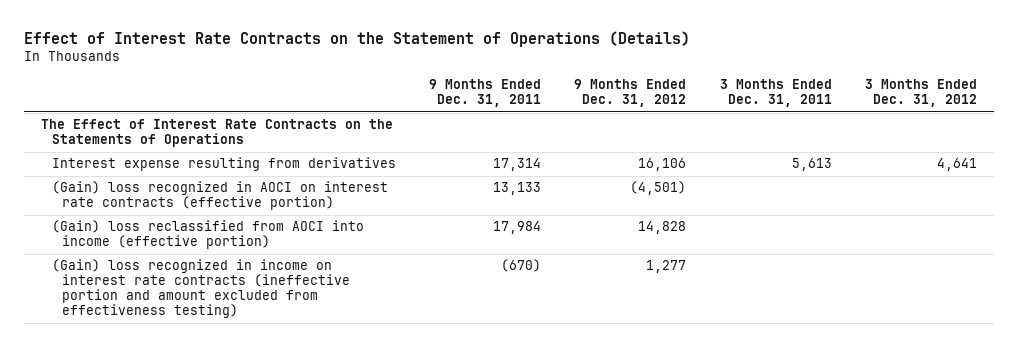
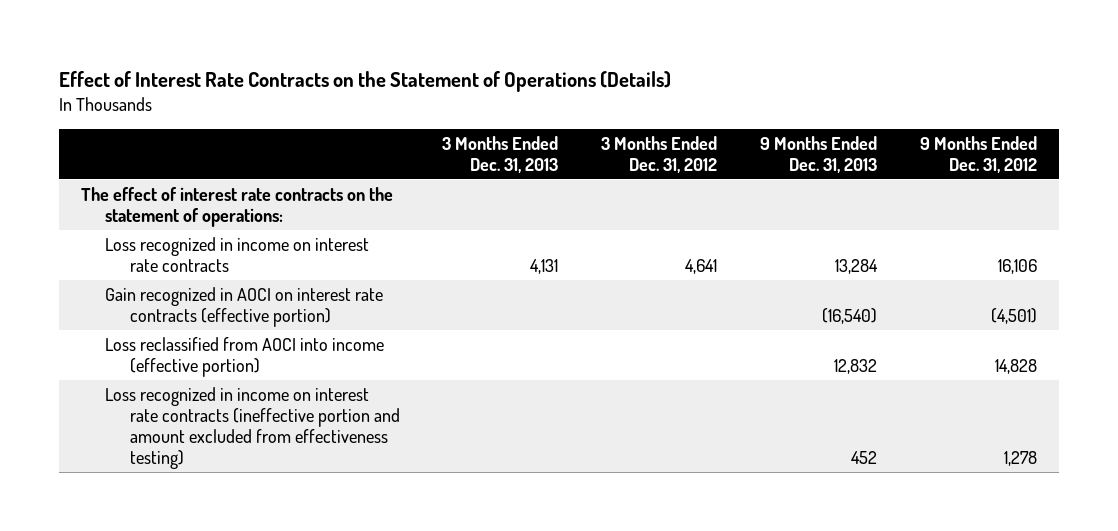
- | 9 Months Ended Dec. 31, 2011 | 9 Months Ended Dec. 31, 2012 | 3 Months Ended Dec. 31, 2011 | 3 Months Ended Dec. 31, 2012
+ | 3 Months Ended Dec. 31, 2013 | 3 Months Ended Dec. 31, 2012 | 9 Months Ended Dec. 31, 2013 | 9 Months Ended Dec. 31, 2012
- The Effect of Interest Rate Contracts on the Statements of Operations
- Interest expense resulting from derivatives | 17,314 | 16,106 | 5,613 | 4,641
- (Gain) loss recognized in AOCI on interest rate contracts (effective portion) | 13,133 | (4,501) | |
- (Gain) loss reclassified from AOCI into income (effective portion) | 17,984 | 14,828 | |
- (Gain) loss recognized in income on interest rate contracts (ineffective portion and amount excluded from effectiveness testing) | (670) | 1,277 | |
+ The effect of interest rate contracts on the statement of operations:
+ Loss recognized in income on interest rate contracts | 4,131 | 4,641 | 13,284 | 16,106
+ Gain recognized in AOCI on interest rate contracts (effective portion) | | | (16,540) | (4,501)
+ Loss reclassified from AOCI into income (effective portion) | | | 12,832 | 14,828
+ Loss recognized in income on interest rate contracts (ineffective portion and amount excluded from effectiveness testing) | | | 452 | 1,278

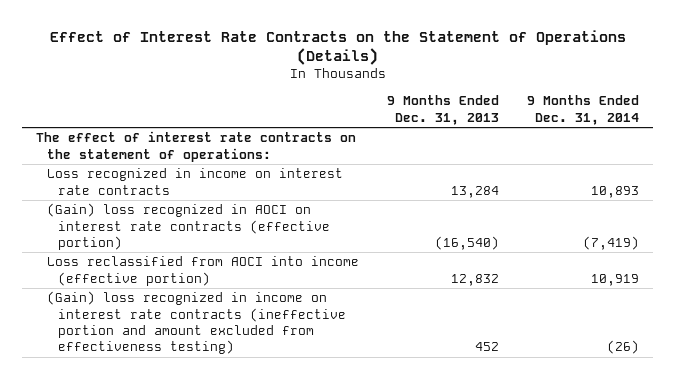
- | 3 Months Ended Dec. 31, 2013 | 3 Months Ended Dec. 31, 2012 | 9 Months Ended Dec. 31, 2013 | 9 Months Ended Dec. 31, 2012
+ | 9 Months Ended Dec. 31, 2013 | 9 Months Ended Dec. 31, 2014
- Gain recognized in AOCI on interest rate contracts (effective portion) | | | (16,540) | (4,501)
+ (Gain) loss recognized in AOCI on interest rate contracts (effective portion) | (16,540) | (7,419)
- Loss recognized in income on interest rate contracts (ineffective portion and amount excluded from effectiveness testing) | | | 452 | 1,278
+ (Gain) loss recognized in income on interest rate contracts (ineffective portion and amount excluded from effectiveness testing) | 452 | (26)

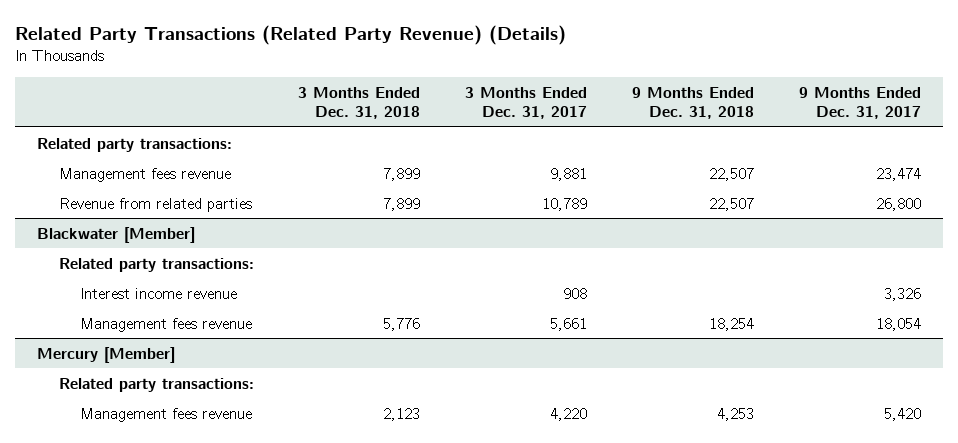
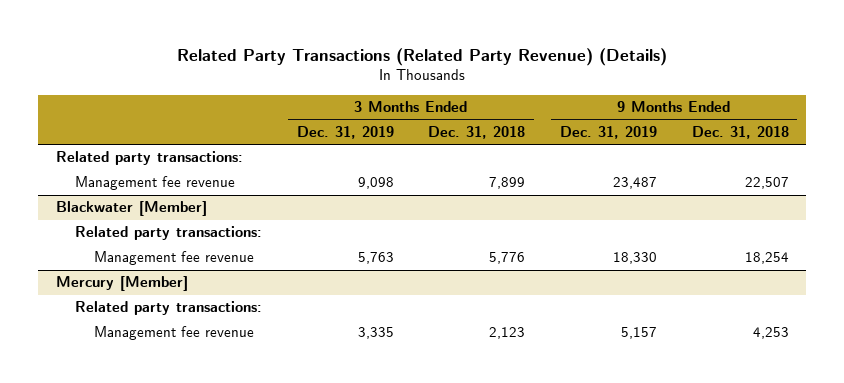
- | 3 Months Ended Dec. 31, 2018 | 3 Months Ended Dec. 31, 2017 | 9 Months Ended Dec. 31, 2018 | 9 Months Ended Dec. 31, 2017
+ | 3 Months Ended Dec. 31, 2019 | 3 Months Ended Dec. 31, 2018 | 9 Months Ended Dec. 31, 2019 | 9 Months Ended Dec. 31, 2018
- Management fees revenue | 7,899 | 9,881 | 22,507 | 23,474
- Revenue from related parties | 7,899 | 10,789 | 22,507 | 26,800
+ Management fee revenue | 9,098 | 7,899 | 23,487 | 22,507
@ Blackwater [Member]
- Interest income revenue | | 908 | | 3,326
- Management fees revenue | 5,776 | 5,661 | 18,254 | 18,054
+ Management fee revenue | 5,763 | 5,776 | 18,330 | 18,254
@ Mercury [Member]
- Management fees revenue | 2,123 | 4,220 | 4,253 | 5,420
+ Management fee revenue | 3,335 | 2,123 | 5,157 | 4,253

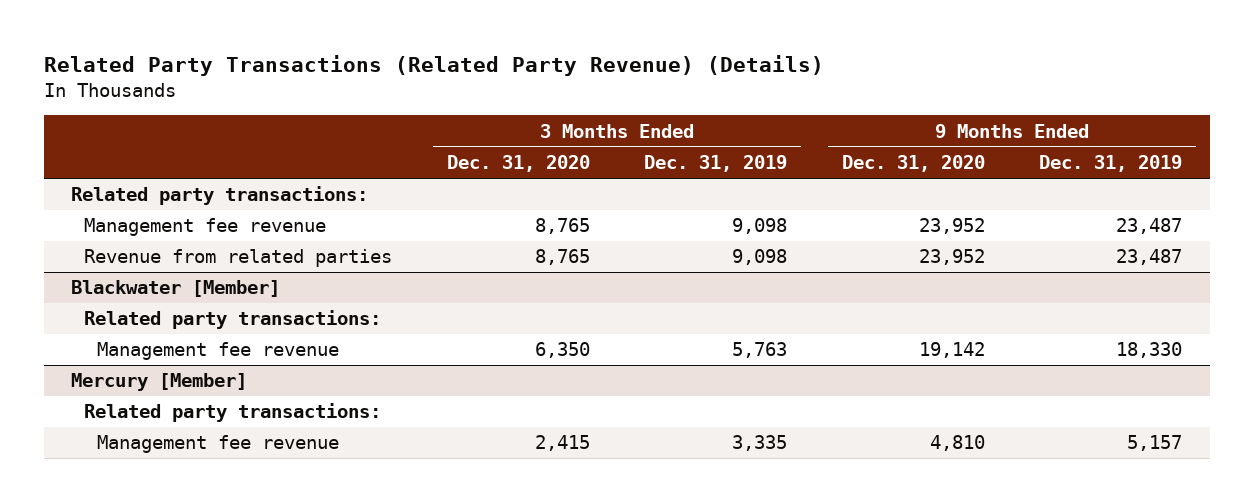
- | 3 Months Ended Dec. 31, 2019 | 3 Months Ended Dec. 31, 2018 | 9 Months Ended Dec. 31, 2019 | 9 Months Ended Dec. 31, 2018
+ | 3 Months Ended Dec. 31, 2020 | 3 Months Ended Dec. 31, 2019 | 9 Months Ended Dec. 31, 2020 | 9 Months Ended Dec. 31, 2019
+ Revenue from related parties | 8,765 | 9,098 | 23,952 | 23,487

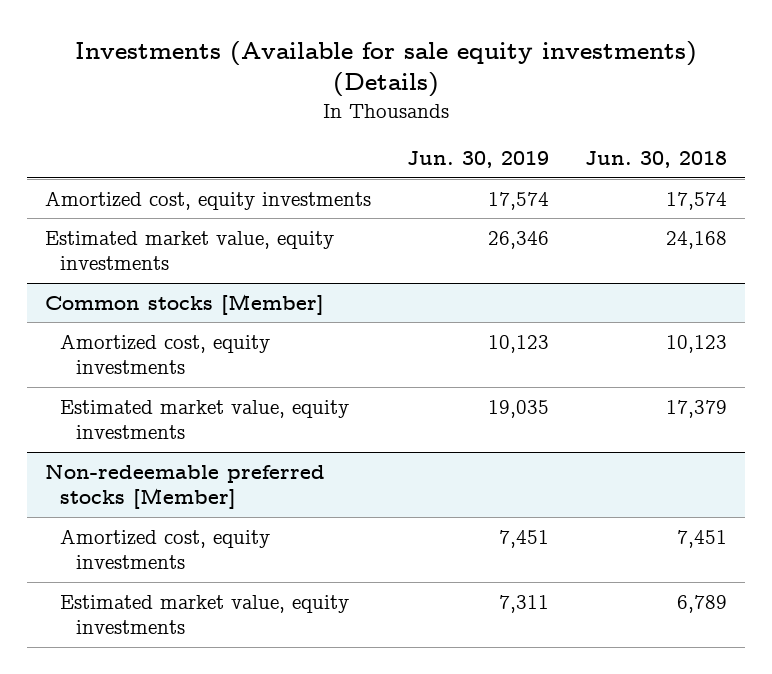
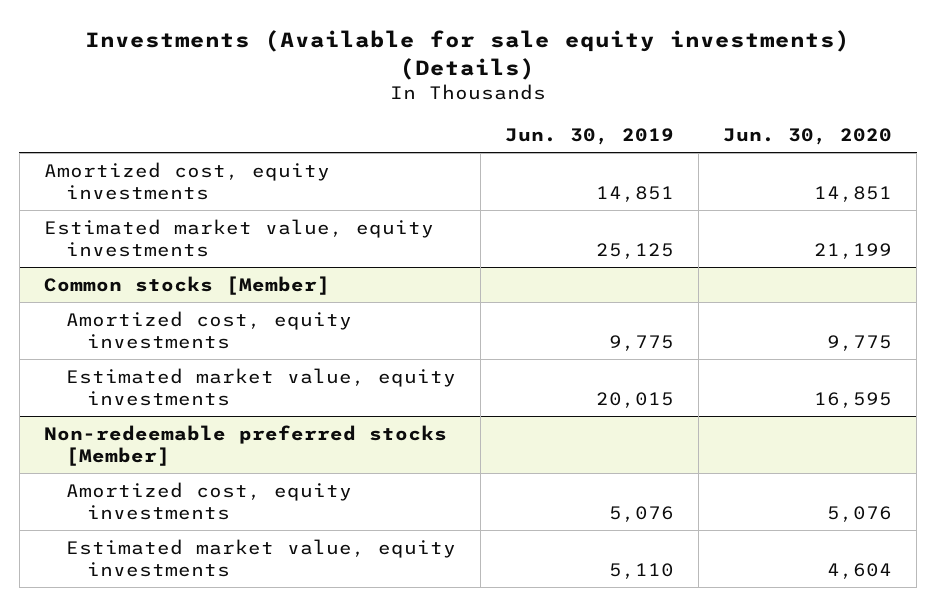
- | Jun. 30, 2019 | Jun. 30, 2018
+ | Jun. 30, 2019 | Jun. 30, 2020
- Amortized cost, equity investments | 17,574 | 17,574
- Estimated market value, equity investments | 26,346 | 24,168
+ Amortized cost, equity investments | 14,851 | 14,851
+ Estimated market value, equity investments | 25,125 | 21,199
@ Common stocks [Member]
- Amortized cost, equity investments | 10,123 | 10,123
- Estimated market value, equity investments | 19,035 | 17,379
+ Amortized cost, equity investments | 9,775 | 9,775
+ Estimated market value, equity investments | 20,015 | 16,595
@ Non-redeemable preferred stocks [Member]
- Amortized cost, equity investments | 7,451 | 7,451
- Estimated market value, equity investments | 7,311 | 6,789
+ Amortized cost, equity investments | 5,076 | 5,076
+ Estimated market value, equity investments | 5,110 | 4,604

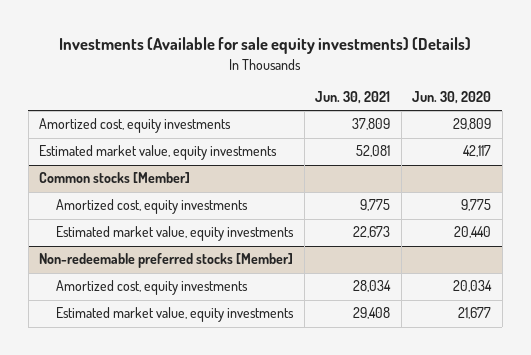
- | Jun. 30, 2019 | Jun. 30, 2020
+ | Jun. 30, 2021 | Jun. 30, 2020
- Amortized cost, equity investments | 14,851 | 14,851
- Estimated market value, equity investments | 25,125 | 21,199
+ Amortized cost, equity investments | 37,809 | 29,809
+ Estimated market value, equity investments | 52,081 | 42,117
@ Common stocks [Member]
- Estimated market value, equity investments | 20,015 | 16,595
+ Estimated market value, equity investments | 22,673 | 20,440
@ Non-redeemable preferred stocks [Member]
- Amortized cost, equity investments | 5,076 | 5,076
- Estimated market value, equity investments | 5,110 | 4,604
+ Amortized cost, equity investments | 28,034 | 20,034
+ Estimated market value, equity investments | 29,408 | 21,677

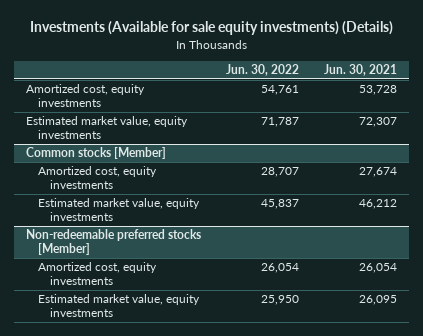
- | Jun. 30, 2021 | Jun. 30, 2020
+ | Jun. 30, 2022 | Jun. 30, 2021
- Amortized cost, equity investments | 37,809 | 29,809
- Estimated market value, equity investments | 52,081 | 42,117
+ Amortized cost, equity investments | 54,761 | 53,728
+ Estimated market value, equity investments | 71,787 | 72,307
@ Common stocks [Member]
- Amortized cost, equity investments | 9,775 | 9,775
- Estimated market value, equity investments | 22,673 | 20,440
+ Amortized cost, equity investments | 28,707 | 27,674
+ Estimated market value, equity investments | 45,837 | 46,212
@ Non-redeemable preferred stocks [Member]
- Amortized cost, equity investments | 28,034 | 20,034
- Estimated market value, equity investments | 29,408 | 21,677
+ Amortized cost, equity investments | 26,054 | 26,054
+ Estimated market value, equity investments | 25,950 | 26,095

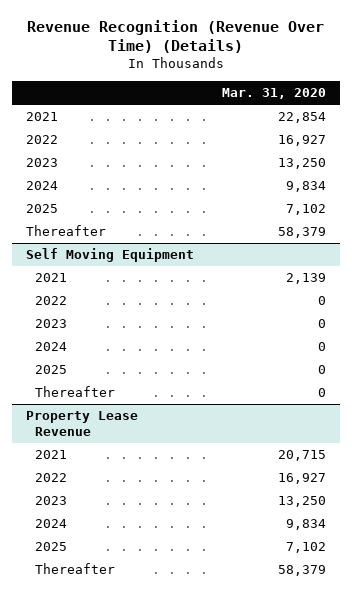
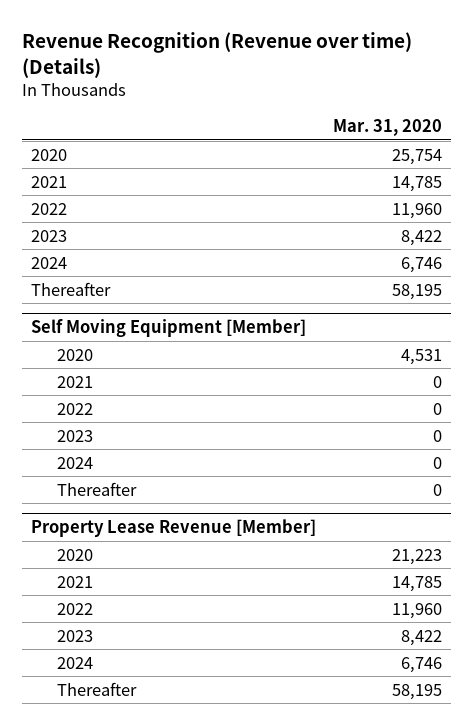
- Revenue Recognition (Revenue Over Time) (Details)
+ Revenue Recognition (Revenue over time) (Details)
- 2021 | 22,854
- 2022 | 16,927
- 2023 | 13,250
- 2024 | 9,834
- 2025 | 7,102
- Thereafter | 58,379
- Self Moving Equipment
- 2021 | 2,139
+ 2020 | 25,754
+ 2021 | 14,785
+ 2022 | 11,960
+ 2023 | 8,422
+ 2024 | 6,746
+ Thereafter | 58,195
+ Self Moving Equipment [Member]
+ 2020 | 4,531
+ 2021 | 0
- 2025 | 0
- Property Lease Revenue
- 2021 | 20,715
- 2022 | 16,927
- 2023 | 13,250
- 2024 | 9,834
- 2025 | 7,102
- Thereafter | 58,379
+ Property Lease Revenue [Member]
+ 2020 | 21,223
+ 2021 | 14,785
+ 2022 | 11,960
+ 2023 | 8,422
+ 2024 | 6,746
+ Thereafter | 58,195

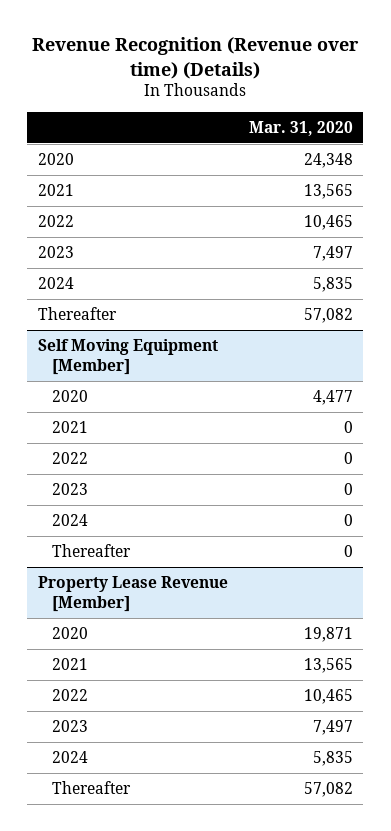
- 2020 | 25,754
- 2021 | 14,785
- 2022 | 11,960
- 2023 | 8,422
- 2024 | 6,746
- Thereafter | 58,195
+ 2020 | 24,348
+ 2021 | 13,565
+ 2022 | 10,465
+ 2023 | 7,497
+ 2024 | 5,835
+ Thereafter | 57,082
@ Self Moving Equipment [Member]
- 2020 | 4,531
+ 2020 | 4,477
@ Property Lease Revenue [Member]
- 2020 | 21,223
- 2021 | 14,785
- 2022 | 11,960
- 2023 | 8,422
- 2024 | 6,746
- Thereafter | 58,195
+ 2020 | 19,871
+ 2021 | 13,565
+ 2022 | 10,465
+ 2023 | 7,497
+ 2024 | 5,835
+ Thereafter | 57,082

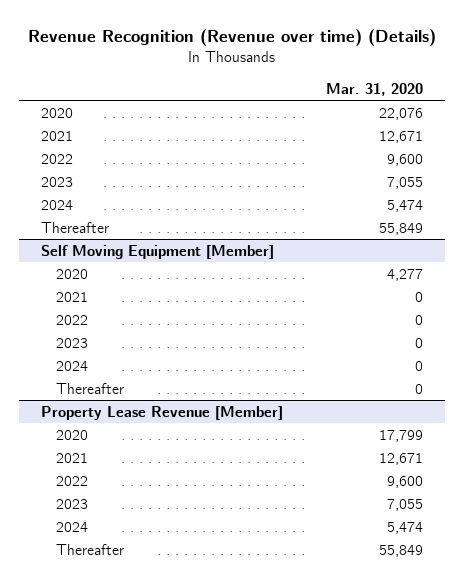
- 2020 | 24,348
- 2021 | 13,565
- 2022 | 10,465
- 2023 | 7,497
- 2024 | 5,835
- Thereafter | 57,082
+ 2020 | 22,076
+ 2021 | 12,671
+ 2022 | 9,600
+ 2023 | 7,055
+ 2024 | 5,474
+ Thereafter | 55,849
@ Self Moving Equipment [Member]
- 2020 | 4,477
+ 2020 | 4,277
@ Property Lease Revenue [Member]
- 2020 | 19,871
- 2021 | 13,565
- 2022 | 10,465
- 2023 | 7,497
- 2024 | 5,835
- Thereafter | 57,082
+ 2020 | 17,799
+ 2021 | 12,671
+ 2022 | 9,600
+ 2023 | 7,055
+ 2024 | 5,474
+ Thereafter | 55,849

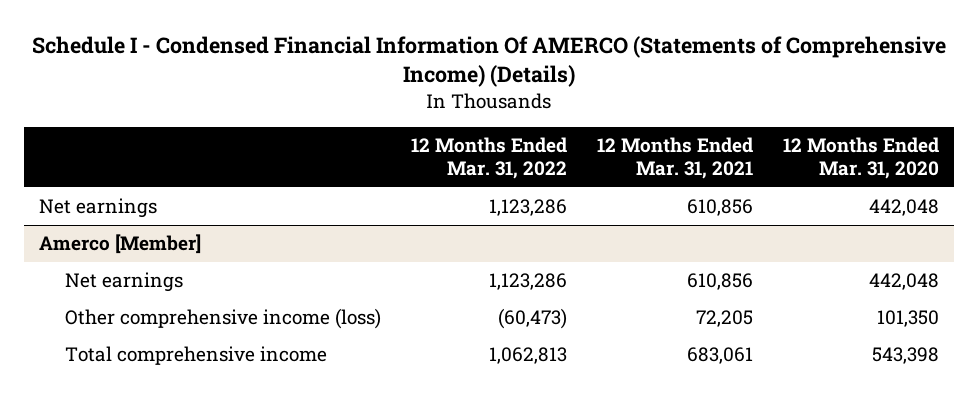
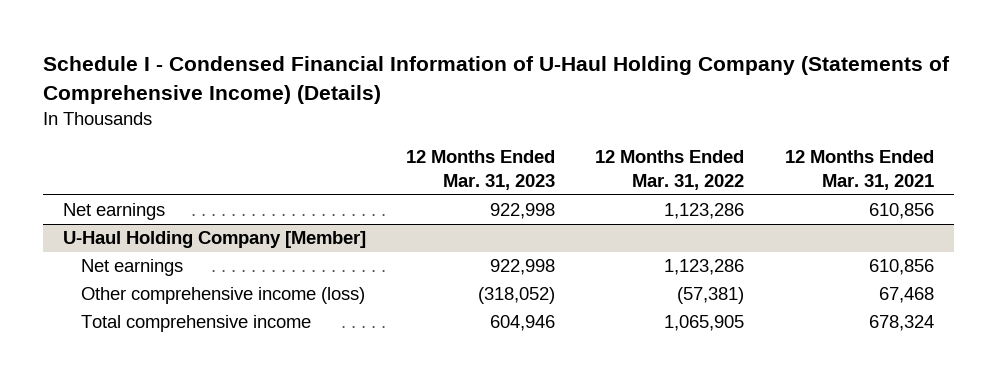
- Schedule I - Condensed Financial Information Of AMERCO (Statements of Comprehensive Income) (Details)
+ Schedule I - Condensed Financial Information of U-Haul Holding Company (Statements of Comprehensive Income) (Details)
- | 12 Months Ended Mar. 31, 2022 | 12 Months Ended Mar. 31, 2021 | 12 Months Ended Mar. 31, 2020
+ | 12 Months Ended Mar. 31, 2023 | 12 Months Ended Mar. 31, 2022 | 12 Months Ended Mar. 31, 2021
- Amerco [Member]
+ U-Haul Holding Company [Member]
- Other comprehensive income (loss) | (60,473) | 72,205 | 101,350
- Total comprehensive income | 1,062,813 | 683,061 | 543,398
+ Other comprehensive income (loss) | (318,052) | (57,381) | 67,468
+ Total comprehensive income | 604,946 | 1,065,905 | 678,324

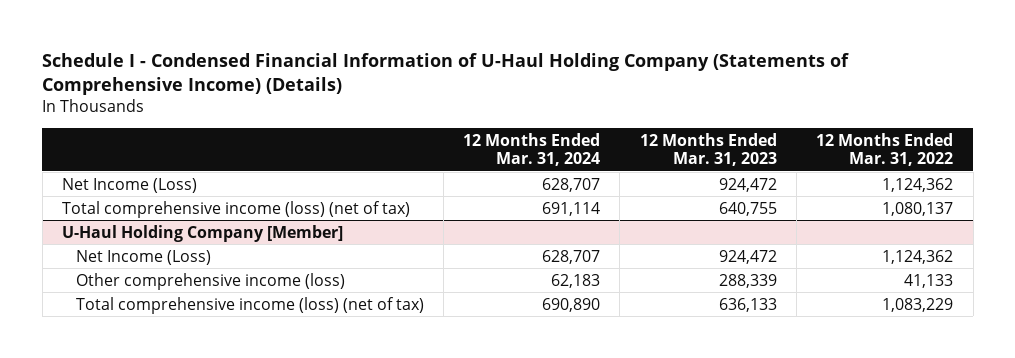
- | 12 Months Ended Mar. 31, 2023 | 12 Months Ended Mar. 31, 2022 | 12 Months Ended Mar. 31, 2021
+ | 12 Months Ended Mar. 31, 2024 | 12 Months Ended Mar. 31, 2023 | 12 Months Ended Mar. 31, 2022
- Net earnings | 922,998 | 1,123,286 | 610,856
+ Net Income (Loss) | 628,707 | 924,472 | 1,124,362
+ Total comprehensive income (loss) (net of tax) | 691,114 | 640,755 | 1,080,137
@ U-Haul Holding Company [Member]
- Net earnings | 922,998 | 1,123,286 | 610,856
- Other comprehensive income (loss) | (318,052) | (57,381) | 67,468
- Total comprehensive income | 604,946 | 1,065,905 | 678,324
+ Net Income (Loss) | 628,707 | 924,472 | 1,124,362
+ Other comprehensive income (loss) | 62,183 | 288,339 | 41,133
+ Total comprehensive income (loss) (net of tax) | 690,890 | 636,133 | 1,083,229

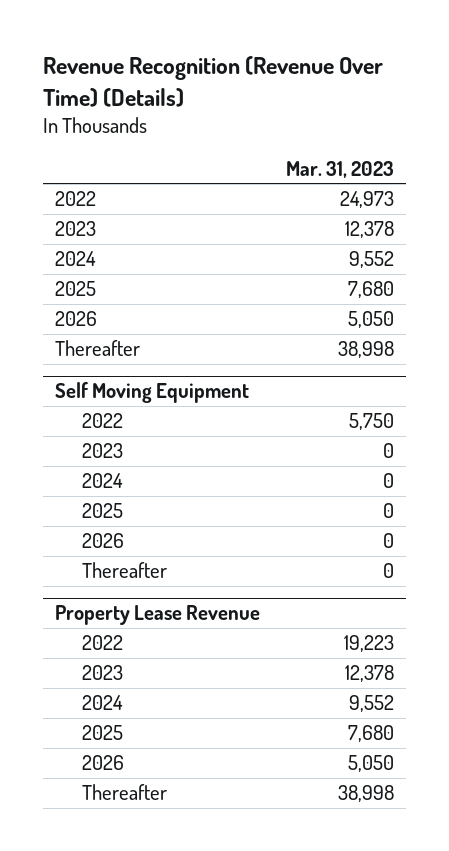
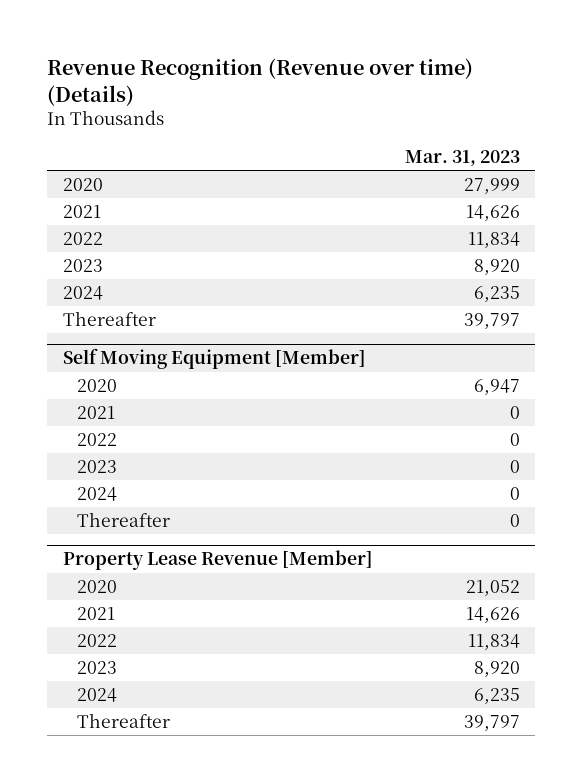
- Revenue Recognition (Revenue Over Time) (Details)
+ Revenue Recognition (Revenue over time) (Details)
- 2022 | 24,973
- 2023 | 12,378
- 2024 | 9,552
- 2025 | 7,680
- 2026 | 5,050
- Thereafter | 38,998
- Self Moving Equipment
- 2022 | 5,750
+ 2020 | 27,999
+ 2021 | 14,626
+ 2022 | 11,834
+ 2023 | 8,920
+ 2024 | 6,235
+ Thereafter | 39,797
+ Self Moving Equipment [Member]
+ 2020 | 6,947
+ 2021 | 0
+ 2022 | 0
- 2025 | 0
- 2026 | 0
- Property Lease Revenue
- 2022 | 19,223
- 2023 | 12,378
- 2024 | 9,552
- 2025 | 7,680
- 2026 | 5,050
- Thereafter | 38,998
+ Property Lease Revenue [Member]
+ 2020 | 21,052
+ 2021 | 14,626
+ 2022 | 11,834
+ 2023 | 8,920
+ 2024 | 6,235
+ Thereafter | 39,797

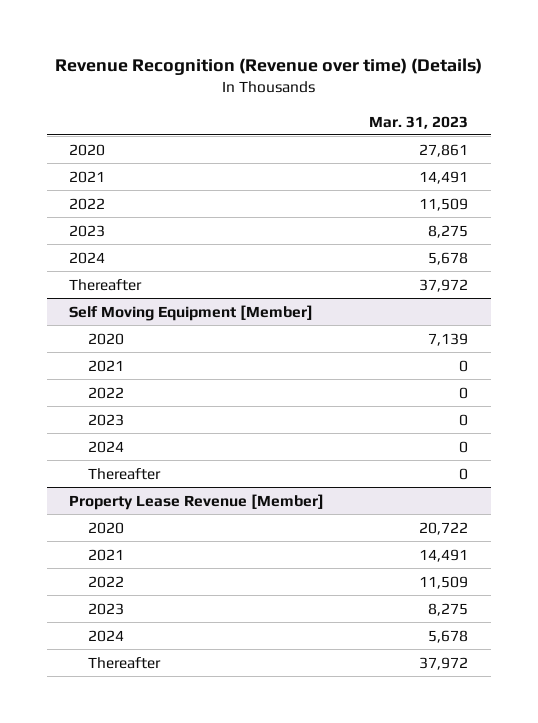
- 2020 | 27,999
- 2021 | 14,626
- 2022 | 11,834
- 2023 | 8,920
- 2024 | 6,235
- Thereafter | 39,797
+ 2020 | 27,861
+ 2021 | 14,491
+ 2022 | 11,509
+ 2023 | 8,275
+ 2024 | 5,678
+ Thereafter | 37,972
@ Self Moving Equipment [Member]
- 2020 | 6,947
+ 2020 | 7,139
@ Property Lease Revenue [Member]
- 2020 | 21,052
- 2021 | 14,626
- 2022 | 11,834
- 2023 | 8,920
- 2024 | 6,235
- Thereafter | 39,797
+ 2020 | 20,722
+ 2021 | 14,491
+ 2022 | 11,509
+ 2023 | 8,275
+ 2024 | 5,678
+ Thereafter | 37,972

